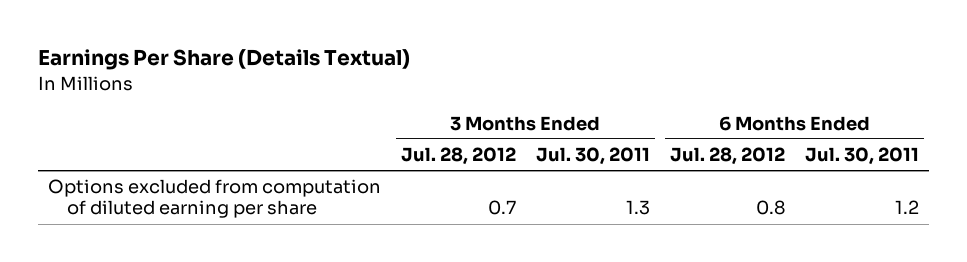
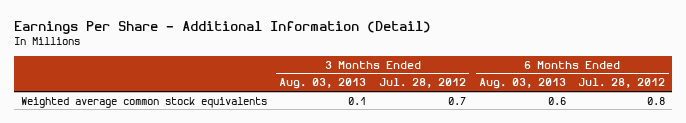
- Earnings Per Share (Details Textual)
+ Earnings Per Share - Additional Information (Detail)
- | 3 Months Ended Jul. 28, 2012 | 3 Months Ended Jul. 30, 2011 | 6 Months Ended Jul. 28, 2012 | 6 Months Ended Jul. 30, 2011
+ | 3 Months Ended Aug. 03, 2013 | 3 Months Ended Jul. 28, 2012 | 6 Months Ended Aug. 03, 2013 | 6 Months Ended Jul. 28, 2012
- Options excluded from computation of diluted earning per share | 0.7 | 1.3 | 0.8 | 1.2
+ Weighted average common stock equivalents | 0.1 | 0.7 | 0.6 | 0.8

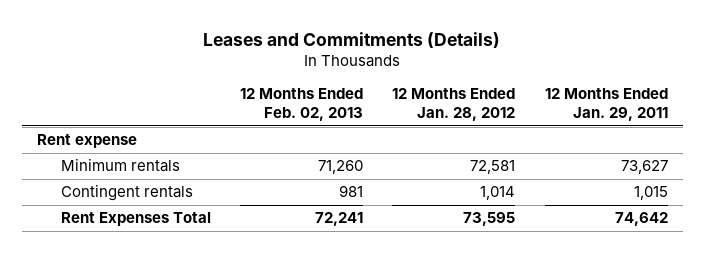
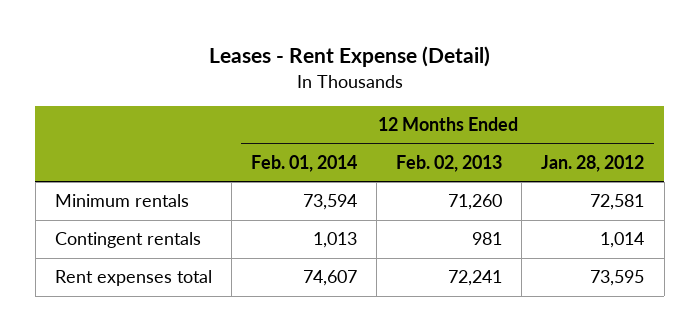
- Leases and Commitments (Details)
+ Leases - Rent Expense (Detail)
- | 12 Months Ended Feb. 02, 2013 | 12 Months Ended Jan. 28, 2012 | 12 Months Ended Jan. 29, 2011
+ | 12 Months Ended Feb. 01, 2014 | 12 Months Ended Feb. 02, 2013 | 12 Months Ended Jan. 28, 2012
- Rent expense
- Rent Expenses Total | 72,241 | 73,595 | 74,642
+ Rent expenses total | 74,607 | 72,241 | 73,595

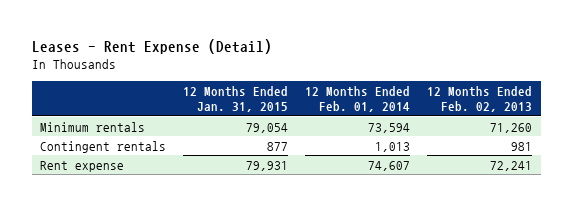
- | 12 Months Ended Feb. 01, 2014 | 12 Months Ended Feb. 02, 2013 | 12 Months Ended Jan. 28, 2012
+ | 12 Months Ended Jan. 31, 2015 | 12 Months Ended Feb. 01, 2014 | 12 Months Ended Feb. 02, 2013
- Rent expenses total | 74,607 | 72,241 | 73,595
+ Rent expense | 79,931 | 74,607 | 72,241

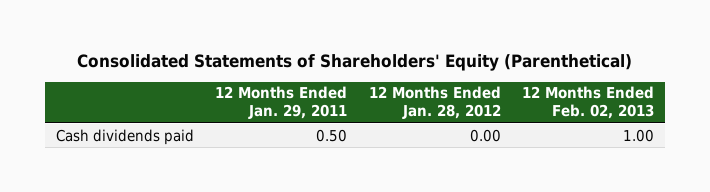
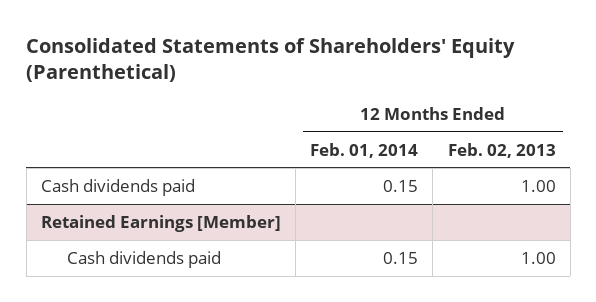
- | 12 Months Ended Jan. 29, 2011 | 12 Months Ended Jan. 28, 2012 | 12 Months Ended Feb. 02, 2013
+ | 12 Months Ended Feb. 01, 2014 | 12 Months Ended Feb. 02, 2013
+ Retained Earnings [Member]
+ Cash dividends paid | 0.15 | 1.00

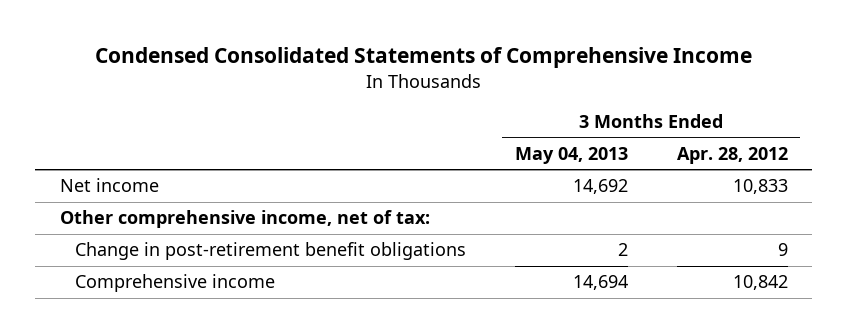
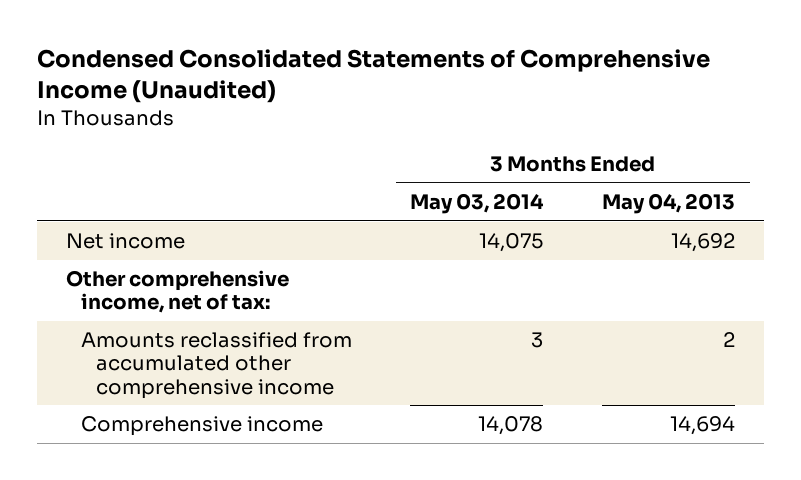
- Condensed Consolidated Statements of Comprehensive Income
+ Condensed Consolidated Statements of Comprehensive Income (Unaudited)
- | 3 Months Ended May 04, 2013 | 3 Months Ended Apr. 28, 2012
+ | 3 Months Ended May 03, 2014 | 3 Months Ended May 04, 2013
- Change in post-retirement benefit obligations | 2 | 9
+ Amounts reclassified from accumulated other comprehensive income | 3 | 2

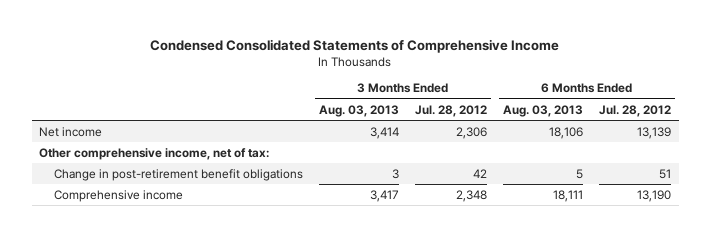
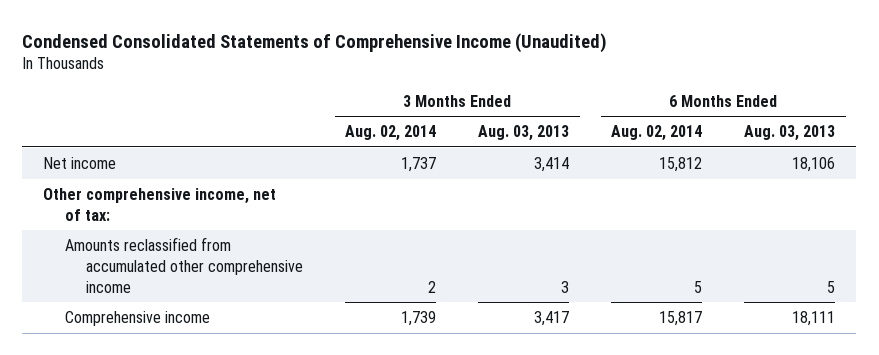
- Condensed Consolidated Statements of Comprehensive Income
+ Condensed Consolidated Statements of Comprehensive Income (Unaudited)
- | 3 Months Ended Aug. 03, 2013 | 3 Months Ended Jul. 28, 2012 | 6 Months Ended Aug. 03, 2013 | 6 Months Ended Jul. 28, 2012
+ | 3 Months Ended Aug. 02, 2014 | 3 Months Ended Aug. 03, 2013 | 6 Months Ended Aug. 02, 2014 | 6 Months Ended Aug. 03, 2013
- Change in post-retirement benefit obligations | 3 | 42 | 5 | 51
+ Amounts reclassified from accumulated other comprehensive income | 2 | 3 | 5 | 5

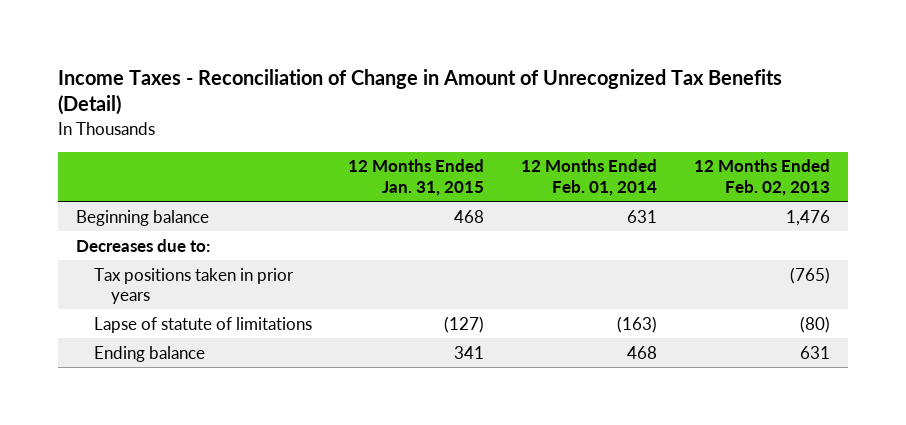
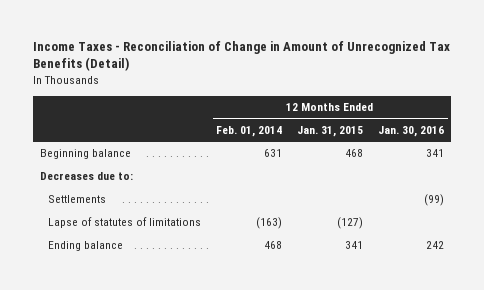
- | 12 Months Ended Jan. 31, 2015 | 12 Months Ended Feb. 01, 2014 | 12 Months Ended Feb. 02, 2013
+ | 12 Months Ended Feb. 01, 2014 | 12 Months Ended Jan. 31, 2015 | 12 Months Ended Jan. 30, 2016
- Tax positions taken in prior years | | | (765)
- Lapse of statute of limitations | (127) | (163) | (80)
+ Settlements | | | (99)
+ Lapse of statutes of limitations | (163) | (127) |

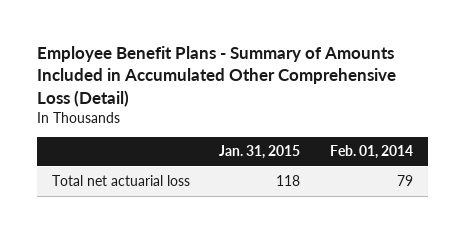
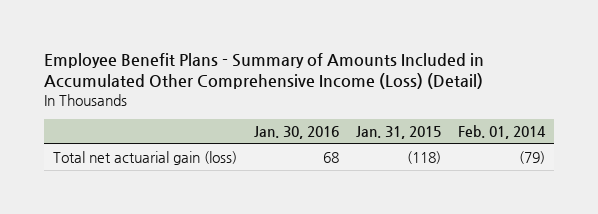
- Employee Benefit Plans - Summary of Amounts Included in Accumulated Other Comprehensive Loss (Detail)
+ Employee Benefit Plans - Summary of Amounts Included in Accumulated Other Comprehensive Income (Loss) (Detail)
- | Jan. 31, 2015 | Feb. 01, 2014
+ | Jan. 30, 2016 | Jan. 31, 2015 | Feb. 01, 2014
- Total net actuarial loss | 118 | 79
+ Total net actuarial gain (loss) | 68 | (118) | (79)

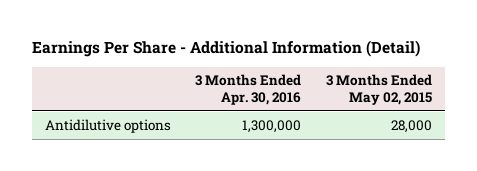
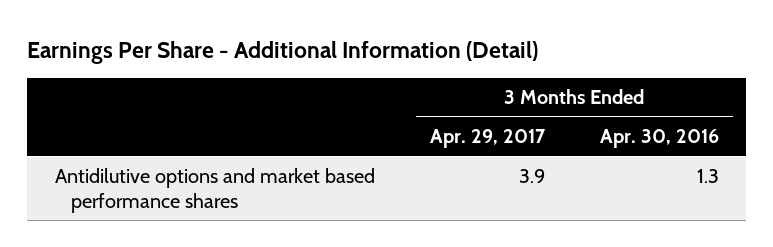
- | 3 Months Ended Apr. 30, 2016 | 3 Months Ended May 02, 2015
+ | 3 Months Ended Apr. 29, 2017 | 3 Months Ended Apr. 30, 2016
- Antidilutive options | 1,300,000 | 28,000
+ Antidilutive options and market based performance shares | 3.9 | 1.3

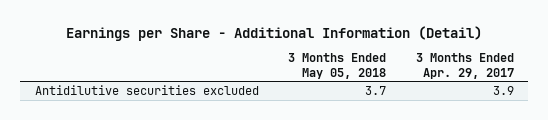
- Earnings Per Share - Additional Information (Detail)
+ Earnings per Share - Additional Information (Detail)
- | 3 Months Ended Apr. 29, 2017 | 3 Months Ended Apr. 30, 2016
+ | 3 Months Ended May 05, 2018 | 3 Months Ended Apr. 29, 2017
- Antidilutive options and market based performance shares | 3.9 | 1.3
+ Antidilutive securities excluded | 3.7 | 3.9

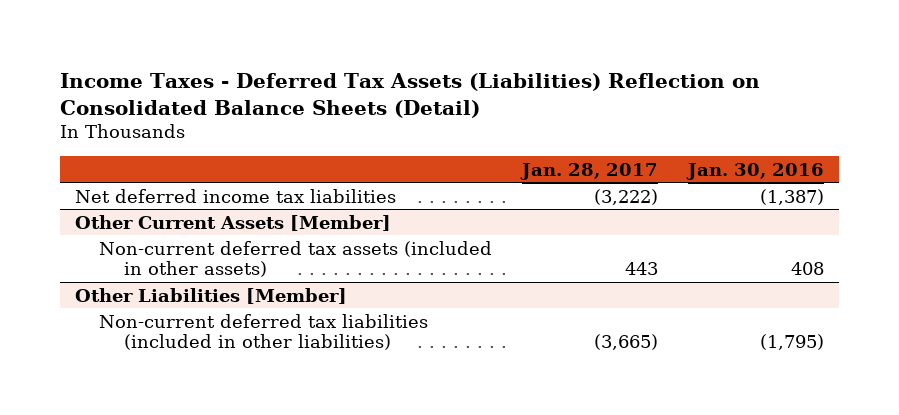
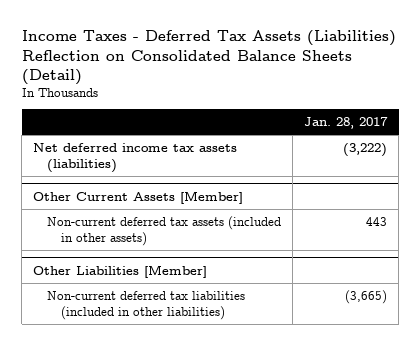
- | Jan. 28, 2017 | Jan. 30, 2016
+ | Jan. 28, 2017
- Net deferred income tax liabilities | (3,222) | (1,387)
+ Net deferred income tax assets (liabilities) | (3,222)

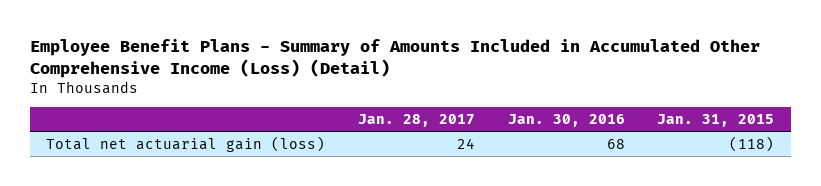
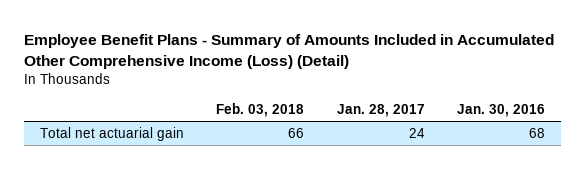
- | Jan. 28, 2017 | Jan. 30, 2016 | Jan. 31, 2015
+ | Feb. 03, 2018 | Jan. 28, 2017 | Jan. 30, 2016
- Total net actuarial gain (loss) | 24 | 68 | (118)
+ Total net actuarial gain | 66 | 24 | 68

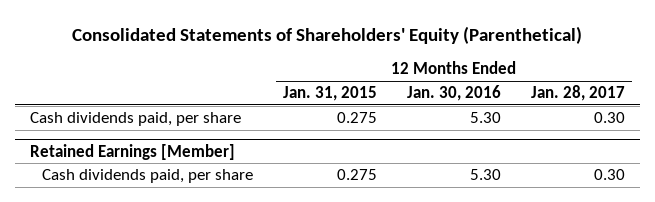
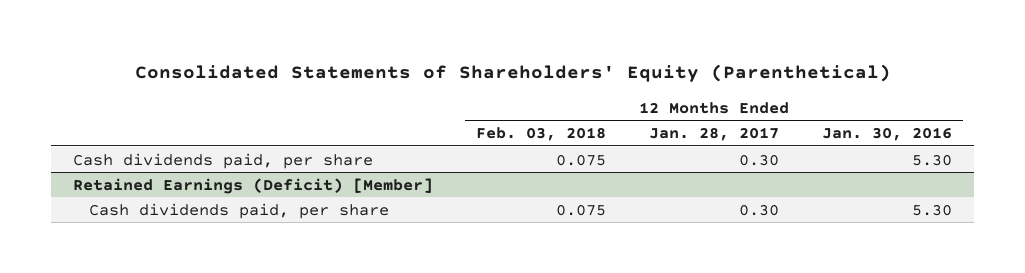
- | 12 Months Ended Jan. 31, 2015 | 12 Months Ended Jan. 30, 2016 | 12 Months Ended Jan. 28, 2017
+ | 12 Months Ended Feb. 03, 2018 | 12 Months Ended Jan. 28, 2017 | 12 Months Ended Jan. 30, 2016
- Retained Earnings [Member]
+ Retained Earnings (Deficit) [Member]

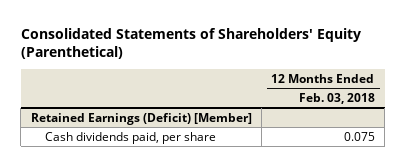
- | 12 Months Ended Feb. 03, 2018 | 12 Months Ended Jan. 28, 2017 | 12 Months Ended Jan. 30, 2016
+ | 12 Months Ended Feb. 03, 2018
- Cash dividends paid, per share | 0.075 | 0.30 | 5.30

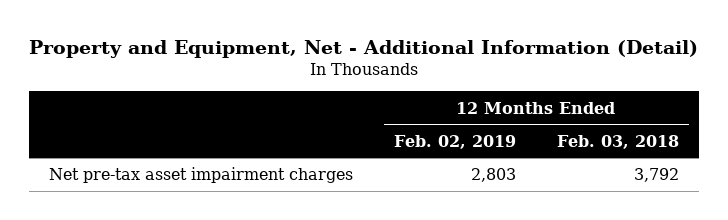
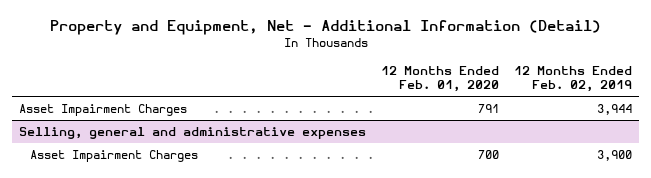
- | 12 Months Ended Feb. 02, 2019 | 12 Months Ended Feb. 03, 2018
+ | 12 Months Ended Feb. 01, 2020 | 12 Months Ended Feb. 02, 2019
- Net pre-tax asset impairment charges | 2,803 | 3,792
+ Asset Impairment Charges | 791 | 3,944
+ Selling, general and administrative expenses
+ Asset Impairment Charges | 700 | 3,900

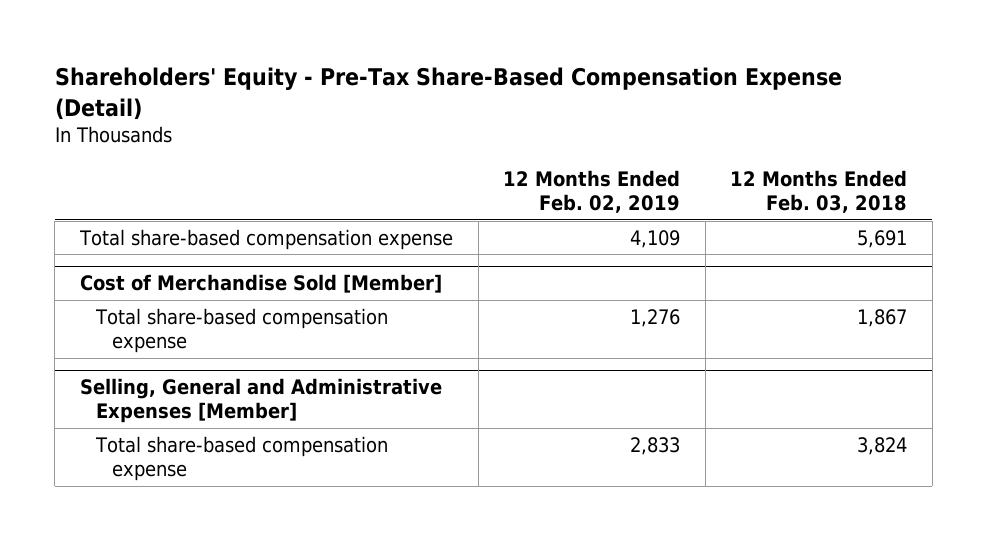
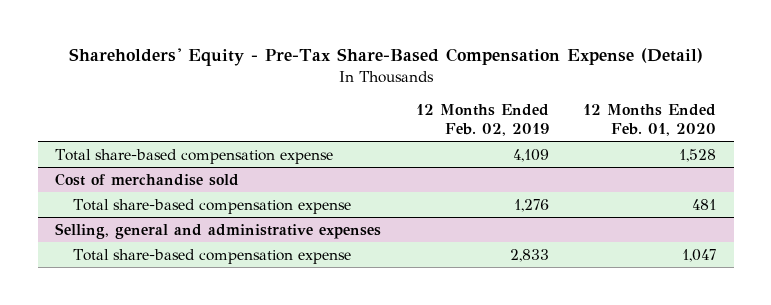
- | 12 Months Ended Feb. 02, 2019 | 12 Months Ended Feb. 03, 2018
+ | 12 Months Ended Feb. 02, 2019 | 12 Months Ended Feb. 01, 2020
- Cost of Merchandise Sold [Member]
+ Cost of merchandise sold
- Selling, General and Administrative Expenses [Member]
+ Selling, general and administrative expenses

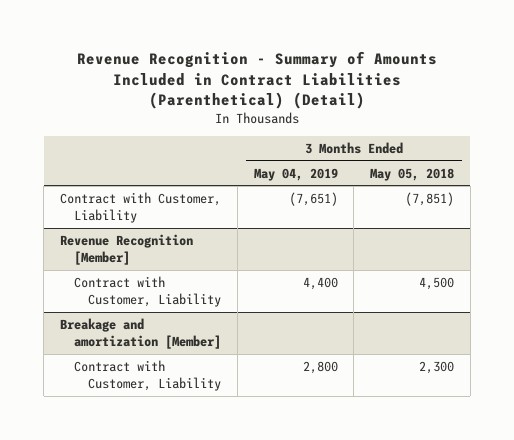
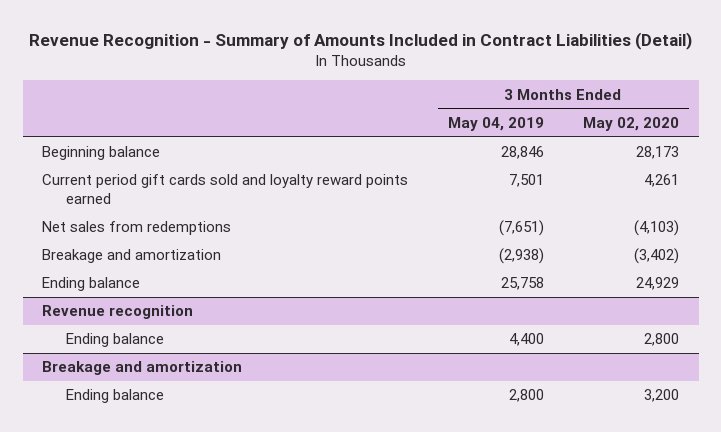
- Revenue Recognition - Summary of Amounts Included in Contract Liabilities (Parenthetical) (Detail)
+ Revenue Recognition - Summary of Amounts Included in Contract Liabilities (Detail)
- | 3 Months Ended May 04, 2019 | 3 Months Ended May 05, 2018
+ | 3 Months Ended May 04, 2019 | 3 Months Ended May 02, 2020
- Contract with Customer, Liability | (7,651) | (7,851)
- Revenue Recognition [Member]
- Contract with Customer, Liability | 4,400 | 4,500
- Breakage and amortization [Member]
- Contract with Customer, Liability | 2,800 | 2,300
+ Beginning balance | 28,846 | 28,173
+ Current period gift cards sold and loyalty reward points earned | 7,501 | 4,261
+ Net sales from redemptions | (7,651) | (4,103)
+ Breakage and amortization | (2,938) | (3,402)
+ Ending balance | 25,758 | 24,929
+ Revenue recognition
+ Ending balance | 4,400 | 2,800
+ Breakage and amortization
+ Ending balance | 2,800 | 3,200

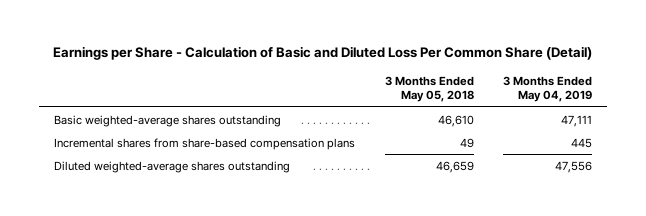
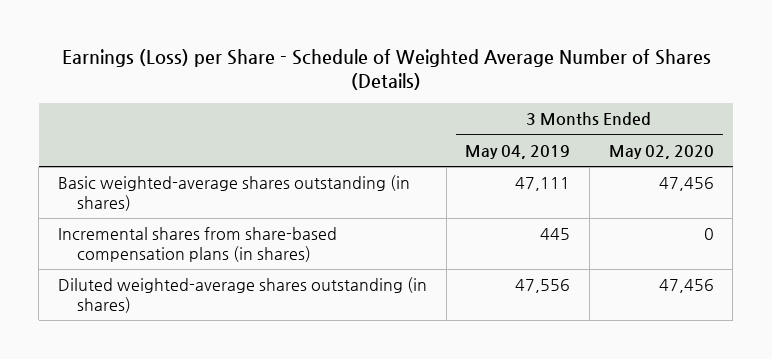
- Earnings per Share - Calculation of Basic and Diluted Loss Per Common Share (Detail)
+ Earnings (Loss) per Share - Schedule of Weighted Average Number of Shares (Details)
- | 3 Months Ended May 05, 2018 | 3 Months Ended May 04, 2019
+ | 3 Months Ended May 04, 2019 | 3 Months Ended May 02, 2020
- Basic weighted-average shares outstanding | 46,610 | 47,111
- Incremental shares from share-based compensation plans | 49 | 445
- Diluted weighted-average shares outstanding | 46,659 | 47,556
+ Basic weighted-average shares outstanding (in shares) | 47,111 | 47,456
+ Incremental shares from share-based compensation plans (in shares) | 445 | 0
+ Diluted weighted-average shares outstanding (in shares) | 47,556 | 47,456

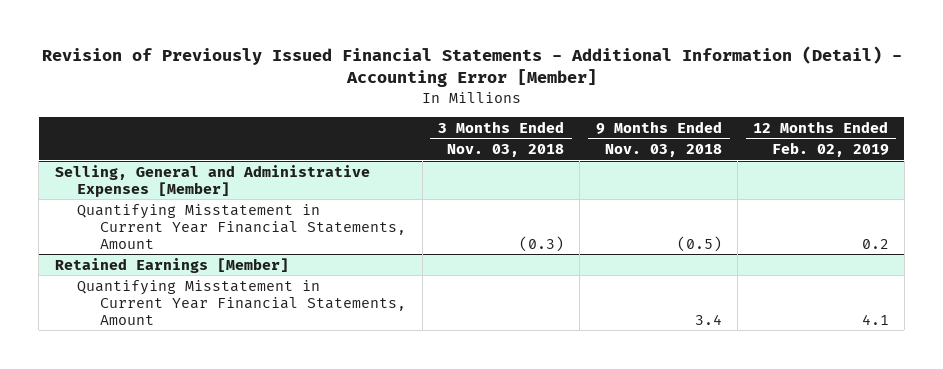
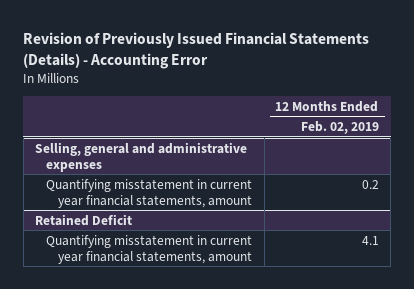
- Revision of Previously Issued Financial Statements - Additional Information (Detail) - Accounting Error [Member]
+ Revision of Previously Issued Financial Statements (Details) - Accounting Error
- | 3 Months Ended Nov. 03, 2018 | 9 Months Ended Nov. 03, 2018 | 12 Months Ended Feb. 02, 2019
+ | 12 Months Ended Feb. 02, 2019
- Selling, General and Administrative Expenses [Member]
- Quantifying Misstatement in Current Year Financial Statements, Amount | (0.3) | (0.5) | 0.2
- Retained Earnings [Member]
- Quantifying Misstatement in Current Year Financial Statements, Amount | | 3.4 | 4.1
+ Selling, general and administrative expenses
+ Quantifying misstatement in current year financial statements, amount | 0.2
+ Retained Deficit
+ Quantifying misstatement in current year financial statements, amount | 4.1

